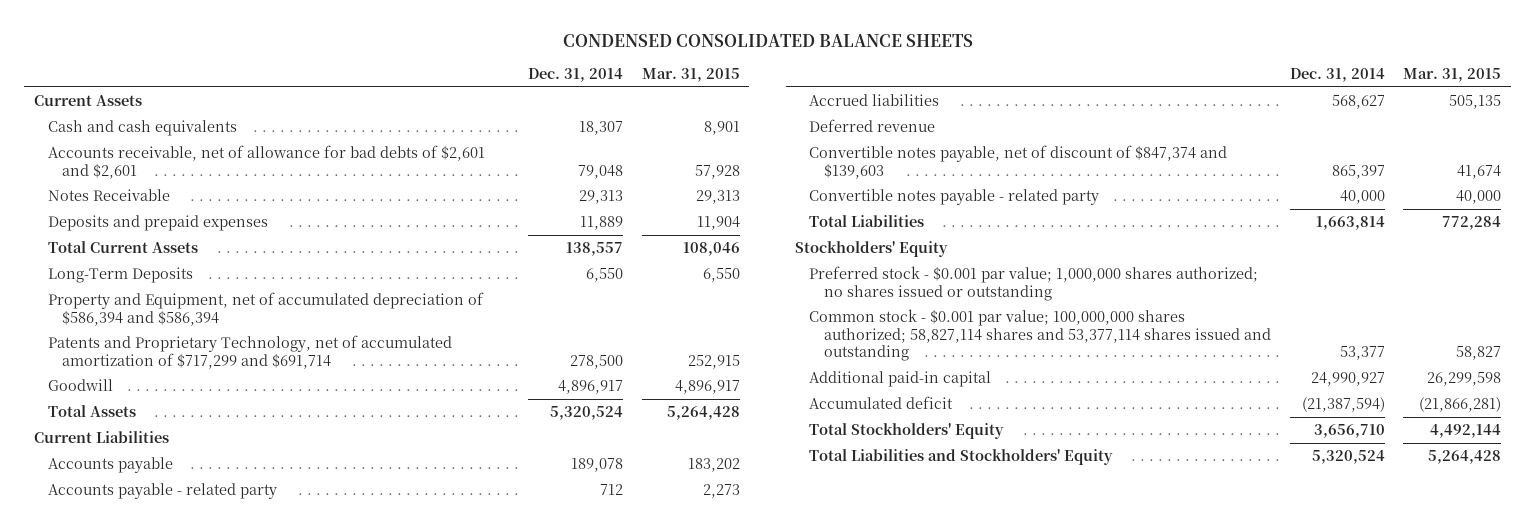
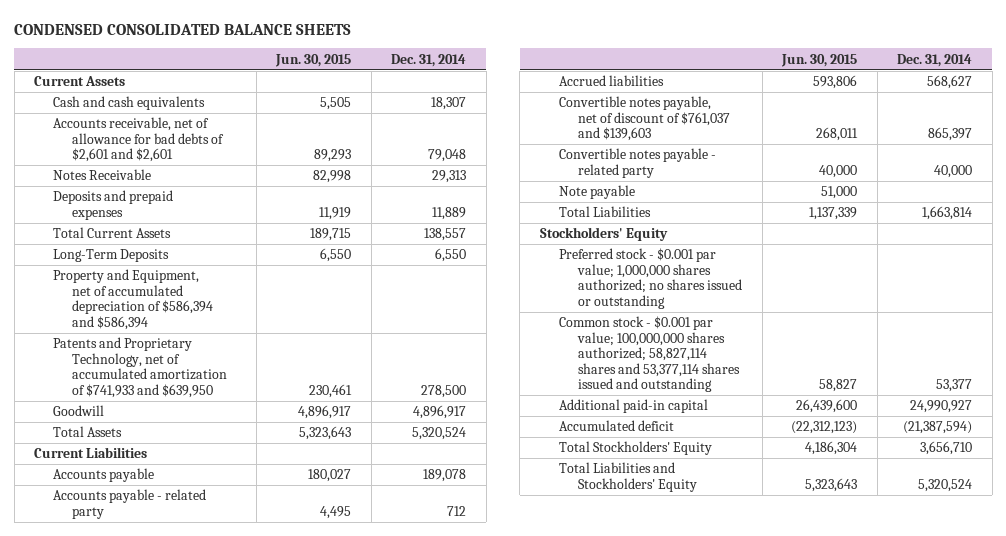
- | Dec. 31, 2014 | Mar. 31, 2015
+ | Jun. 30, 2015 | Dec. 31, 2014
- Patents and Proprietary Technology, net of accumulated amortization of $717,299 and $691,714 | 278,500 | 252,915
+ Patents and Proprietary Technology, net of accumulated amortization of $741,933 and $639,950 | 230,461 | 278,500
- Deferred revenue
- Convertible notes payable, net of discount of $847,374 and $139,603 | 865,397 | 41,674
+ Convertible notes payable, net of discount of $761,037 and $139,603 | 268,011 | 865,397
+ Note payable | 51,000 |

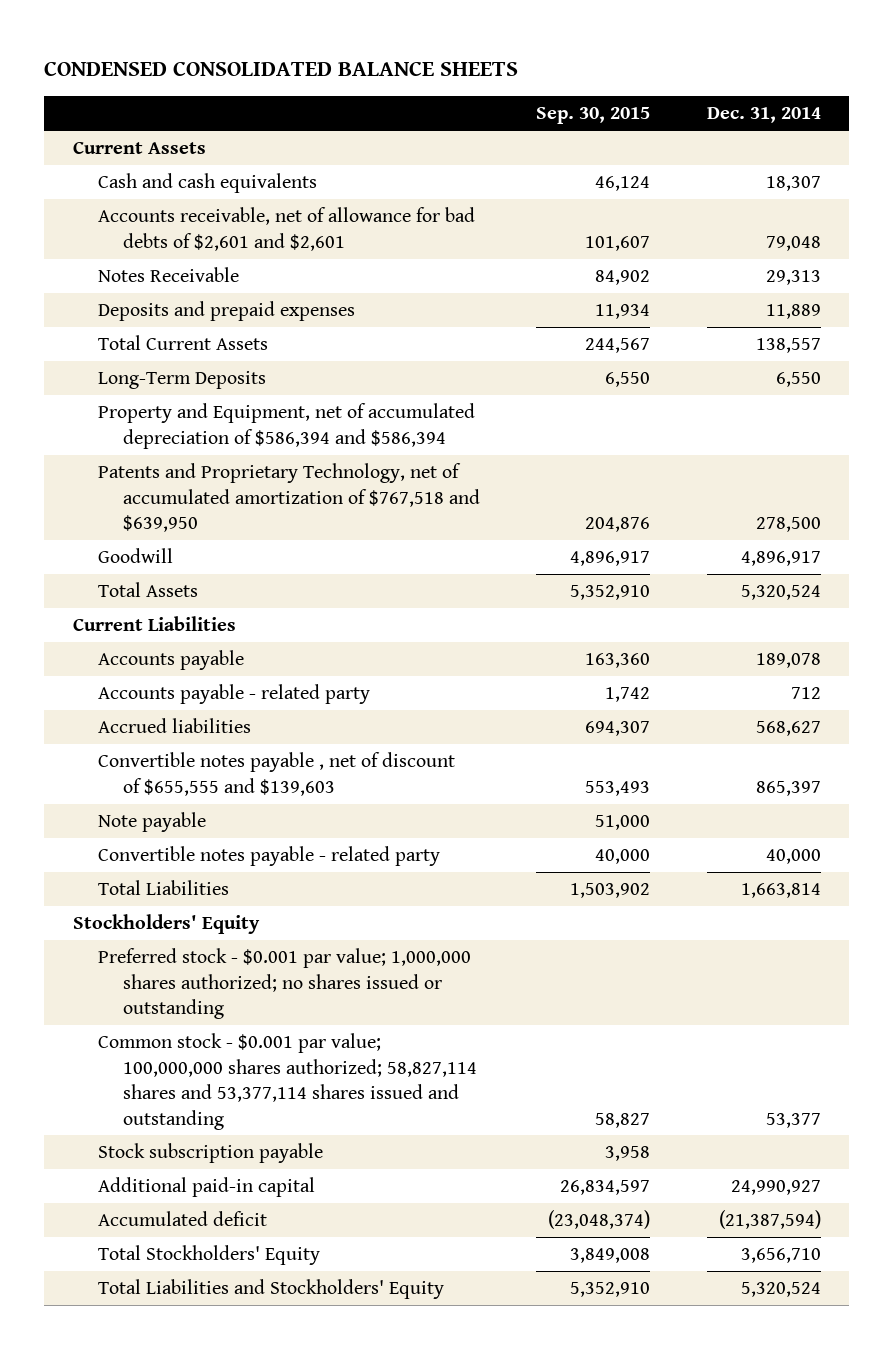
- | Jun. 30, 2015 | Dec. 31, 2014
+ | Sep. 30, 2015 | Dec. 31, 2014
- Patents and Proprietary Technology, net of accumulated amortization of $741,933 and $639,950 | 230,461 | 278,500
+ Patents and Proprietary Technology, net of accumulated amortization of $767,518 and $639,950 | 204,876 | 278,500
- Convertible notes payable, net of discount of $761,037 and $139,603 | 268,011 | 865,397
+ Convertible notes payable , net of discount of $655,555 and $139,603 | 553,493 | 865,397
moved down: Convertible notes payable - related party | 40,000 | 40,000
+ Stock subscription payable | 3,958 |

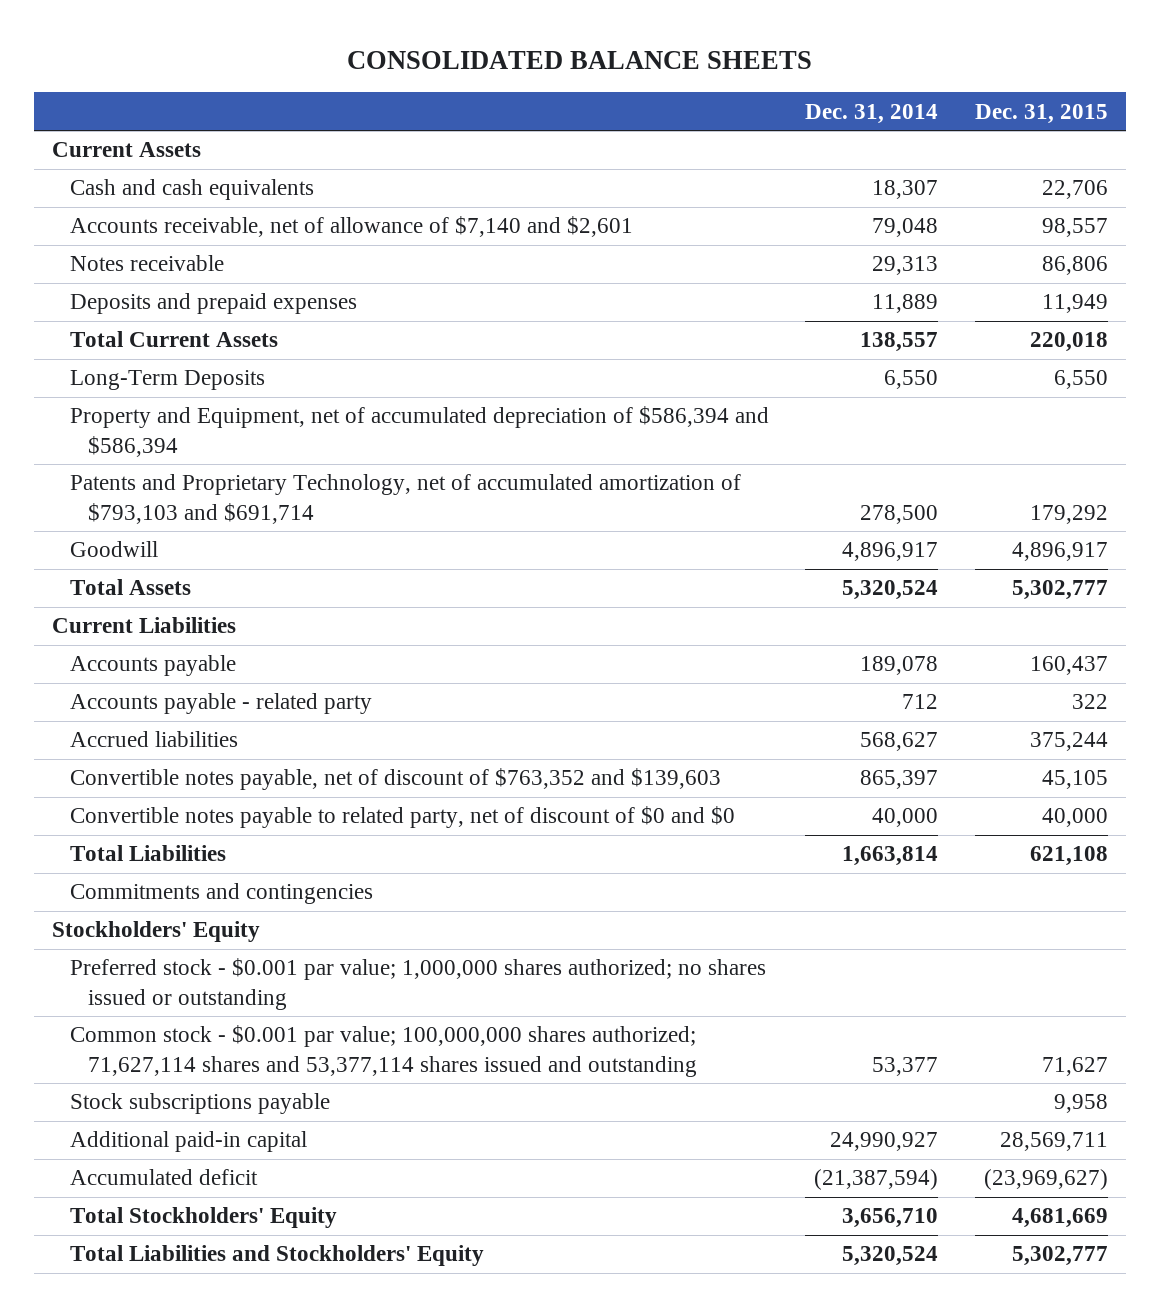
- CONDENSED CONSOLIDATED BALANCE SHEETS
+ CONSOLIDATED BALANCE SHEETS
- | Sep. 30, 2015 | Dec. 31, 2014
+ | Dec. 31, 2014 | Dec. 31, 2015
- Accounts receivable, net of allowance for bad debts of $2,601 and $2,601 | 101,607 | 79,048
- Notes Receivable | 84,902 | 29,313
+ Accounts receivable, net of allowance of $7,140 and $2,601 | 79,048 | 98,557
+ Notes receivable | 29,313 | 86,806
- Patents and Proprietary Technology, net of accumulated amortization of $767,518 and $639,950 | 204,876 | 278,500
+ Patents and Proprietary Technology, net of accumulated amortization of $793,103 and $691,714 | 278,500 | 179,292
- Convertible notes payable , net of discount of $655,555 and $139,603 | 553,493 | 865,397
- Note payable | 51,000 |
- Convertible notes payable - related party | 40,000 | 40,000
+ Convertible notes payable, net of discount of $763,352 and $139,603 | 865,397 | 45,105
+ Convertible notes payable to related party, net of discount of $0 and $0 | 40,000 | 40,000
+ Commitments and contingencies
- Common stock - $0.001 par value; 100,000,000 shares authorized; 58,827,114 shares and 53,377,114 shares issued and outstanding | 58,827 | 53,377
- Stock subscription payable | 3,958 |
+ Common stock - $0.001 par value; 100,000,000 shares authorized; 71,627,114 shares and 53,377,114 shares issued and outstanding | 53,377 | 71,627
+ Stock subscriptions payable | | 9,958

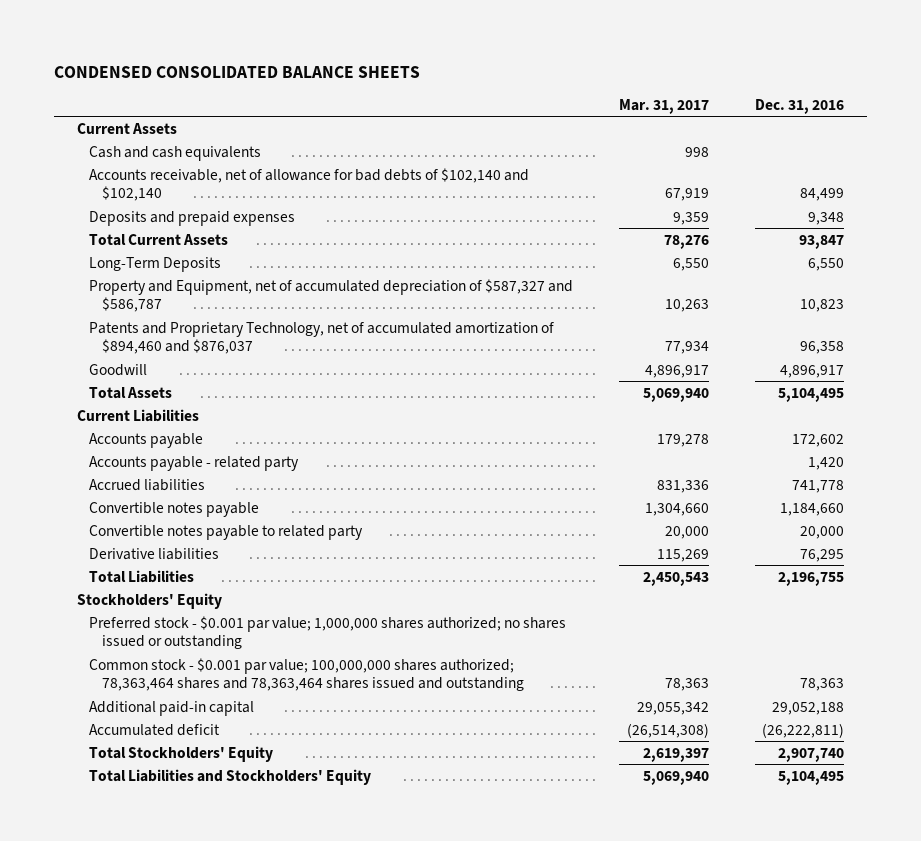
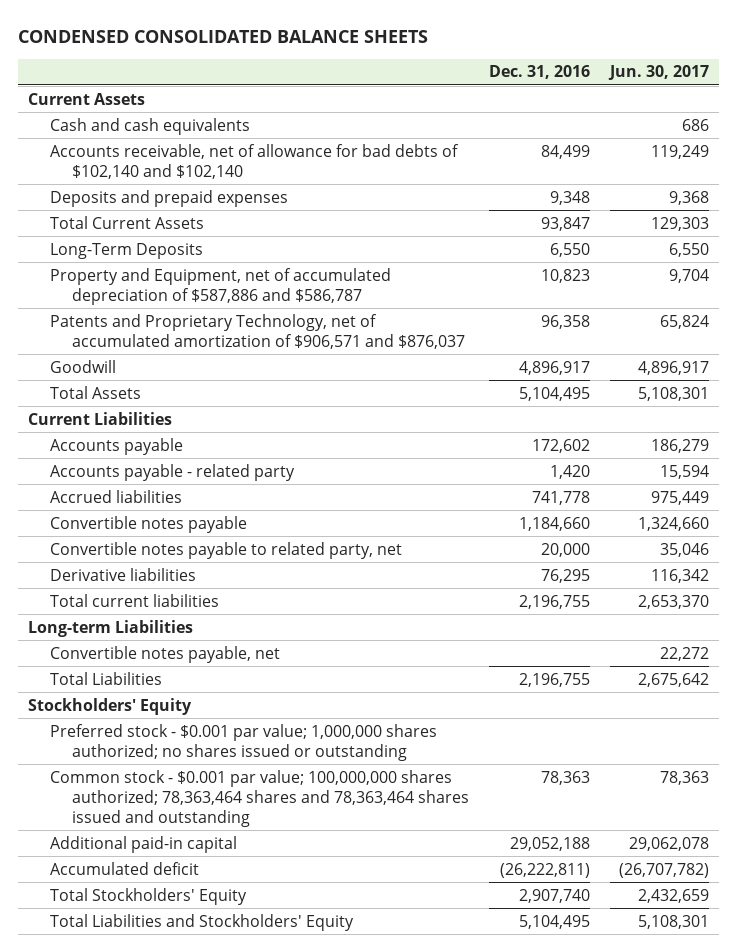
- | Mar. 31, 2017 | Dec. 31, 2016
+ | Dec. 31, 2016 | Jun. 30, 2017
- Property and Equipment, net of accumulated depreciation of $587,327 and $586,787 | 10,263 | 10,823
- Patents and Proprietary Technology, net of accumulated amortization of $894,460 and $876,037 | 77,934 | 96,358
+ Property and Equipment, net of accumulated depreciation of $587,886 and $586,787 | 10,823 | 9,704
+ Patents and Proprietary Technology, net of accumulated amortization of $906,571 and $876,037 | 96,358 | 65,824
- Convertible notes payable to related party | 20,000 | 20,000
+ Convertible notes payable to related party, net | 20,000 | 35,046
+ Total current liabilities | 2,196,755 | 2,653,370
+ Long-term Liabilities
+ Convertible notes payable, net | | 22,272

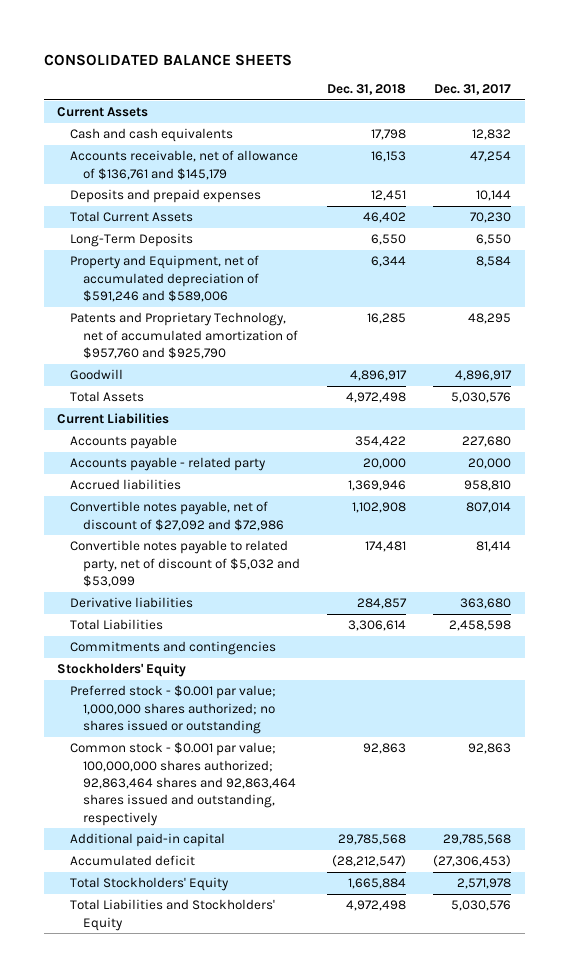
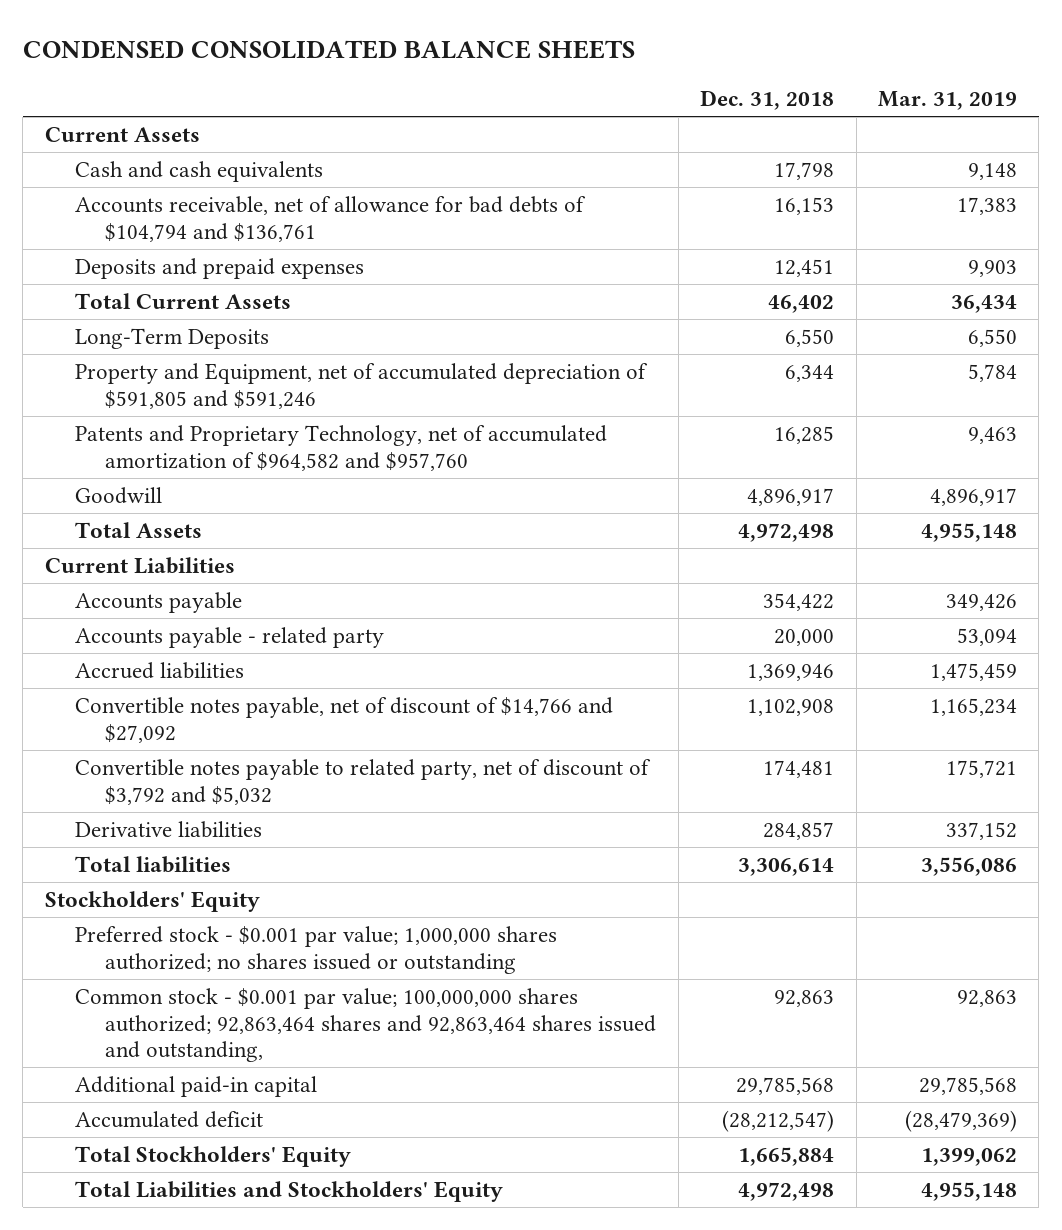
- CONSOLIDATED BALANCE SHEETS
+ CONDENSED CONSOLIDATED BALANCE SHEETS
- | Dec. 31, 2018 | Dec. 31, 2017
+ | Dec. 31, 2018 | Mar. 31, 2019
- Accounts receivable, net of allowance of $136,761 and $145,179 | 16,153 | 47,254
+ Accounts receivable, net of allowance for bad debts of $104,794 and $136,761 | 16,153 | 17,383
- Property and Equipment, net of accumulated depreciation of $591,246 and $589,006 | 6,344 | 8,584
- Patents and Proprietary Technology, net of accumulated amortization of $957,760 and $925,790 | 16,285 | 48,295
+ Property and Equipment, net of accumulated depreciation of $591,805 and $591,246 | 6,344 | 5,784
+ Patents and Proprietary Technology, net of accumulated amortization of $964,582 and $957,760 | 16,285 | 9,463
- Convertible notes payable, net of discount of $27,092 and $72,986 | 1,102,908 | 807,014
- Convertible notes payable to related party, net of discount of $5,032 and $53,099 | 174,481 | 81,414
+ Convertible notes payable, net of discount of $14,766 and $27,092 | 1,102,908 | 1,165,234
+ Convertible notes payable to related party, net of discount of $3,792 and $5,032 | 174,481 | 175,721
- Total Liabilities | 3,306,614 | 2,458,598
- Commitments and contingencies
+ Total liabilities | 3,306,614 | 3,556,086
- Common stock - $0.001 par value; 100,000,000 shares authorized; 92,863,464 shares and 92,863,464 shares issued and outstanding, respectively | 92,863 | 92,863
+ Common stock - $0.001 par value; 100,000,000 shares authorized; 92,863,464 shares and 92,863,464 shares issued and outstanding, | 92,863 | 92,863

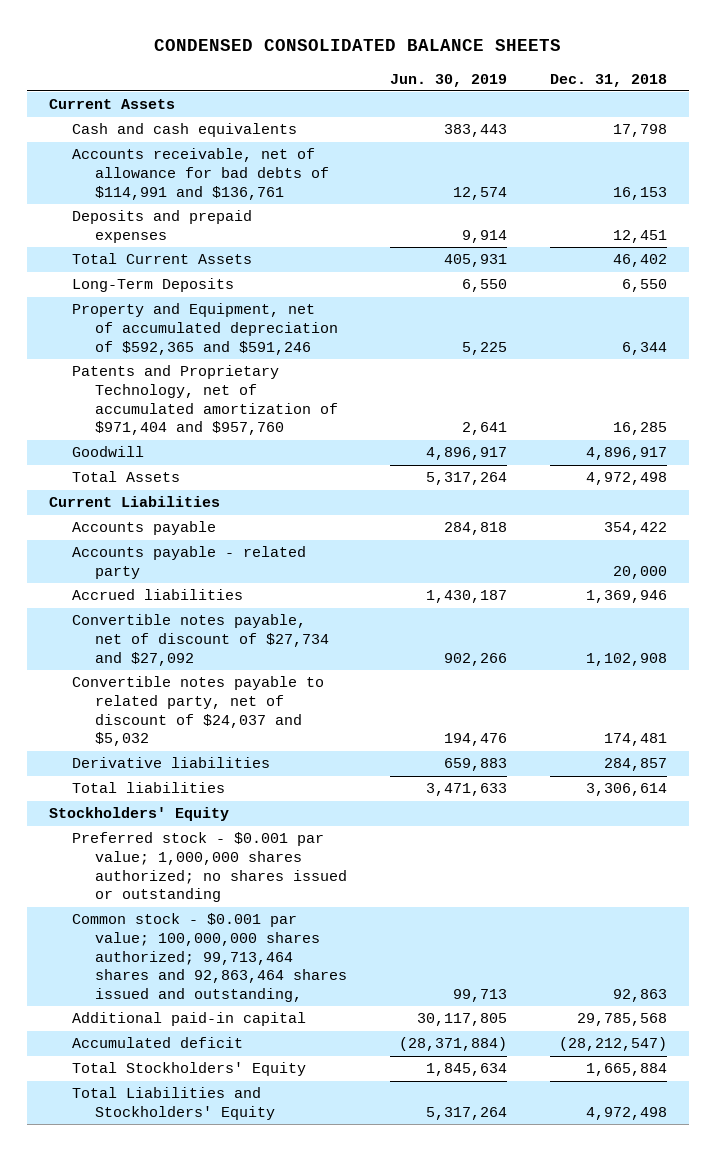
- | Dec. 31, 2018 | Mar. 31, 2019
+ | Jun. 30, 2019 | Dec. 31, 2018
- Accounts receivable, net of allowance for bad debts of $104,794 and $136,761 | 16,153 | 17,383
+ Accounts receivable, net of allowance for bad debts of $114,991 and $136,761 | 12,574 | 16,153
- Property and Equipment, net of accumulated depreciation of $591,805 and $591,246 | 6,344 | 5,784
- Patents and Proprietary Technology, net of accumulated amortization of $964,582 and $957,760 | 16,285 | 9,463
+ Property and Equipment, net of accumulated depreciation of $592,365 and $591,246 | 5,225 | 6,344
+ Patents and Proprietary Technology, net of accumulated amortization of $971,404 and $957,760 | 2,641 | 16,285
- Convertible notes payable, net of discount of $14,766 and $27,092 | 1,102,908 | 1,165,234
- Convertible notes payable to related party, net of discount of $3,792 and $5,032 | 174,481 | 175,721
+ Convertible notes payable, net of discount of $27,734 and $27,092 | 902,266 | 1,102,908
+ Convertible notes payable to related party, net of discount of $24,037 and $5,032 | 194,476 | 174,481
- Common stock - $0.001 par value; 100,000,000 shares authorized; 92,863,464 shares and 92,863,464 shares issued and outstanding, | 92,863 | 92,863
+ Common stock - $0.001 par value; 100,000,000 shares authorized; 99,713,464 shares and 92,863,464 shares issued and outstanding, | 99,713 | 92,863

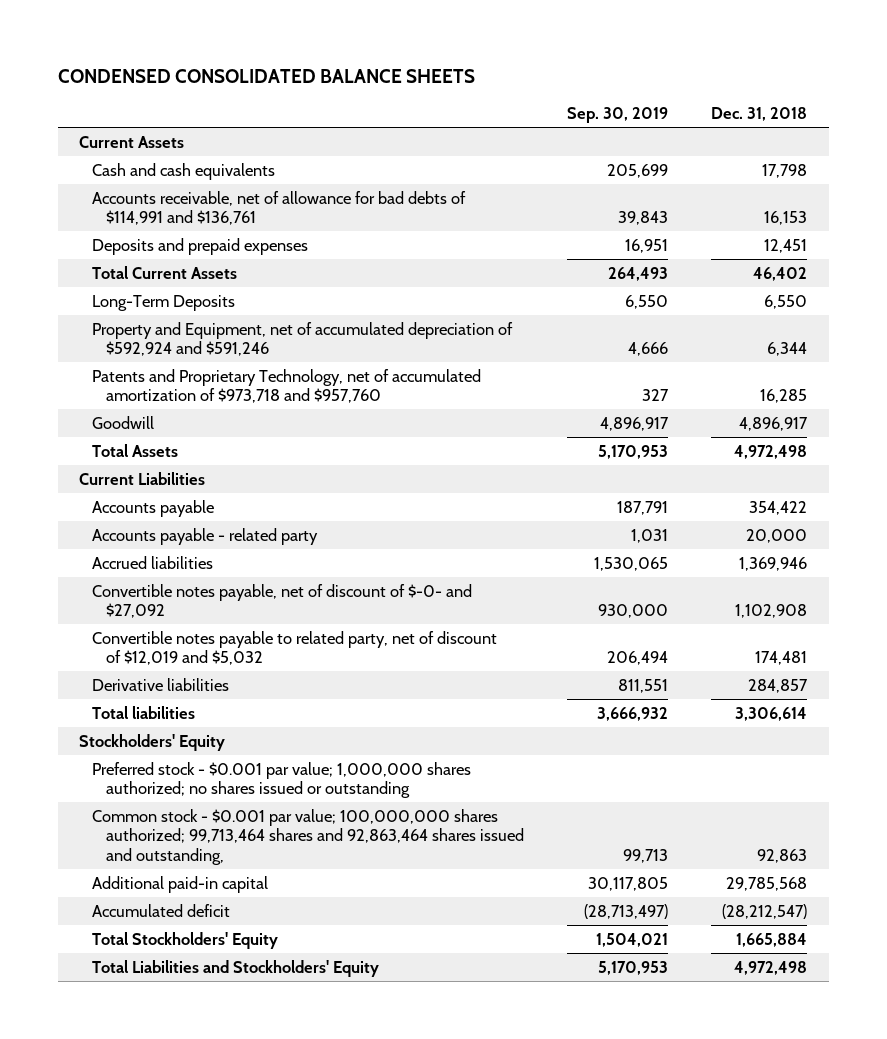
- | Jun. 30, 2019 | Dec. 31, 2018
+ | Sep. 30, 2019 | Dec. 31, 2018
- Property and Equipment, net of accumulated depreciation of $592,365 and $591,246 | 5,225 | 6,344
- Patents and Proprietary Technology, net of accumulated amortization of $971,404 and $957,760 | 2,641 | 16,285
+ Property and Equipment, net of accumulated depreciation of $592,924 and $591,246 | 4,666 | 6,344
+ Patents and Proprietary Technology, net of accumulated amortization of $973,718 and $957,760 | 327 | 16,285
- Convertible notes payable, net of discount of $27,734 and $27,092 | 902,266 | 1,102,908
- Convertible notes payable to related party, net of discount of $24,037 and $5,032 | 194,476 | 174,481
+ Convertible notes payable, net of discount of $-0- and $27,092 | 930,000 | 1,102,908
+ Convertible notes payable to related party, net of discount of $12,019 and $5,032 | 206,494 | 174,481

